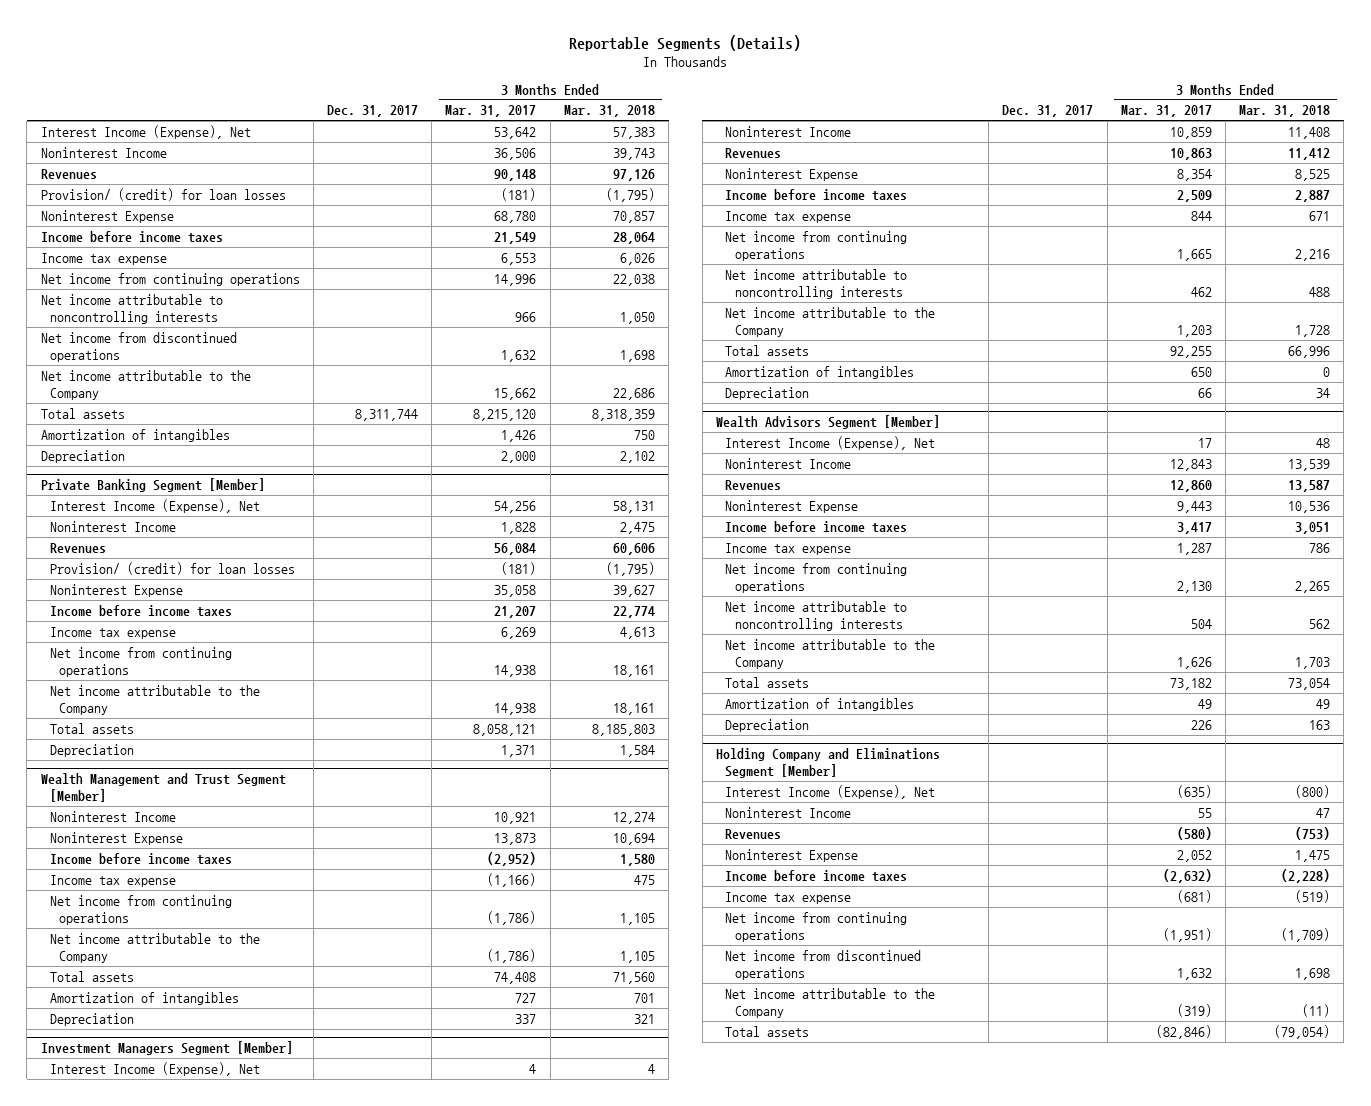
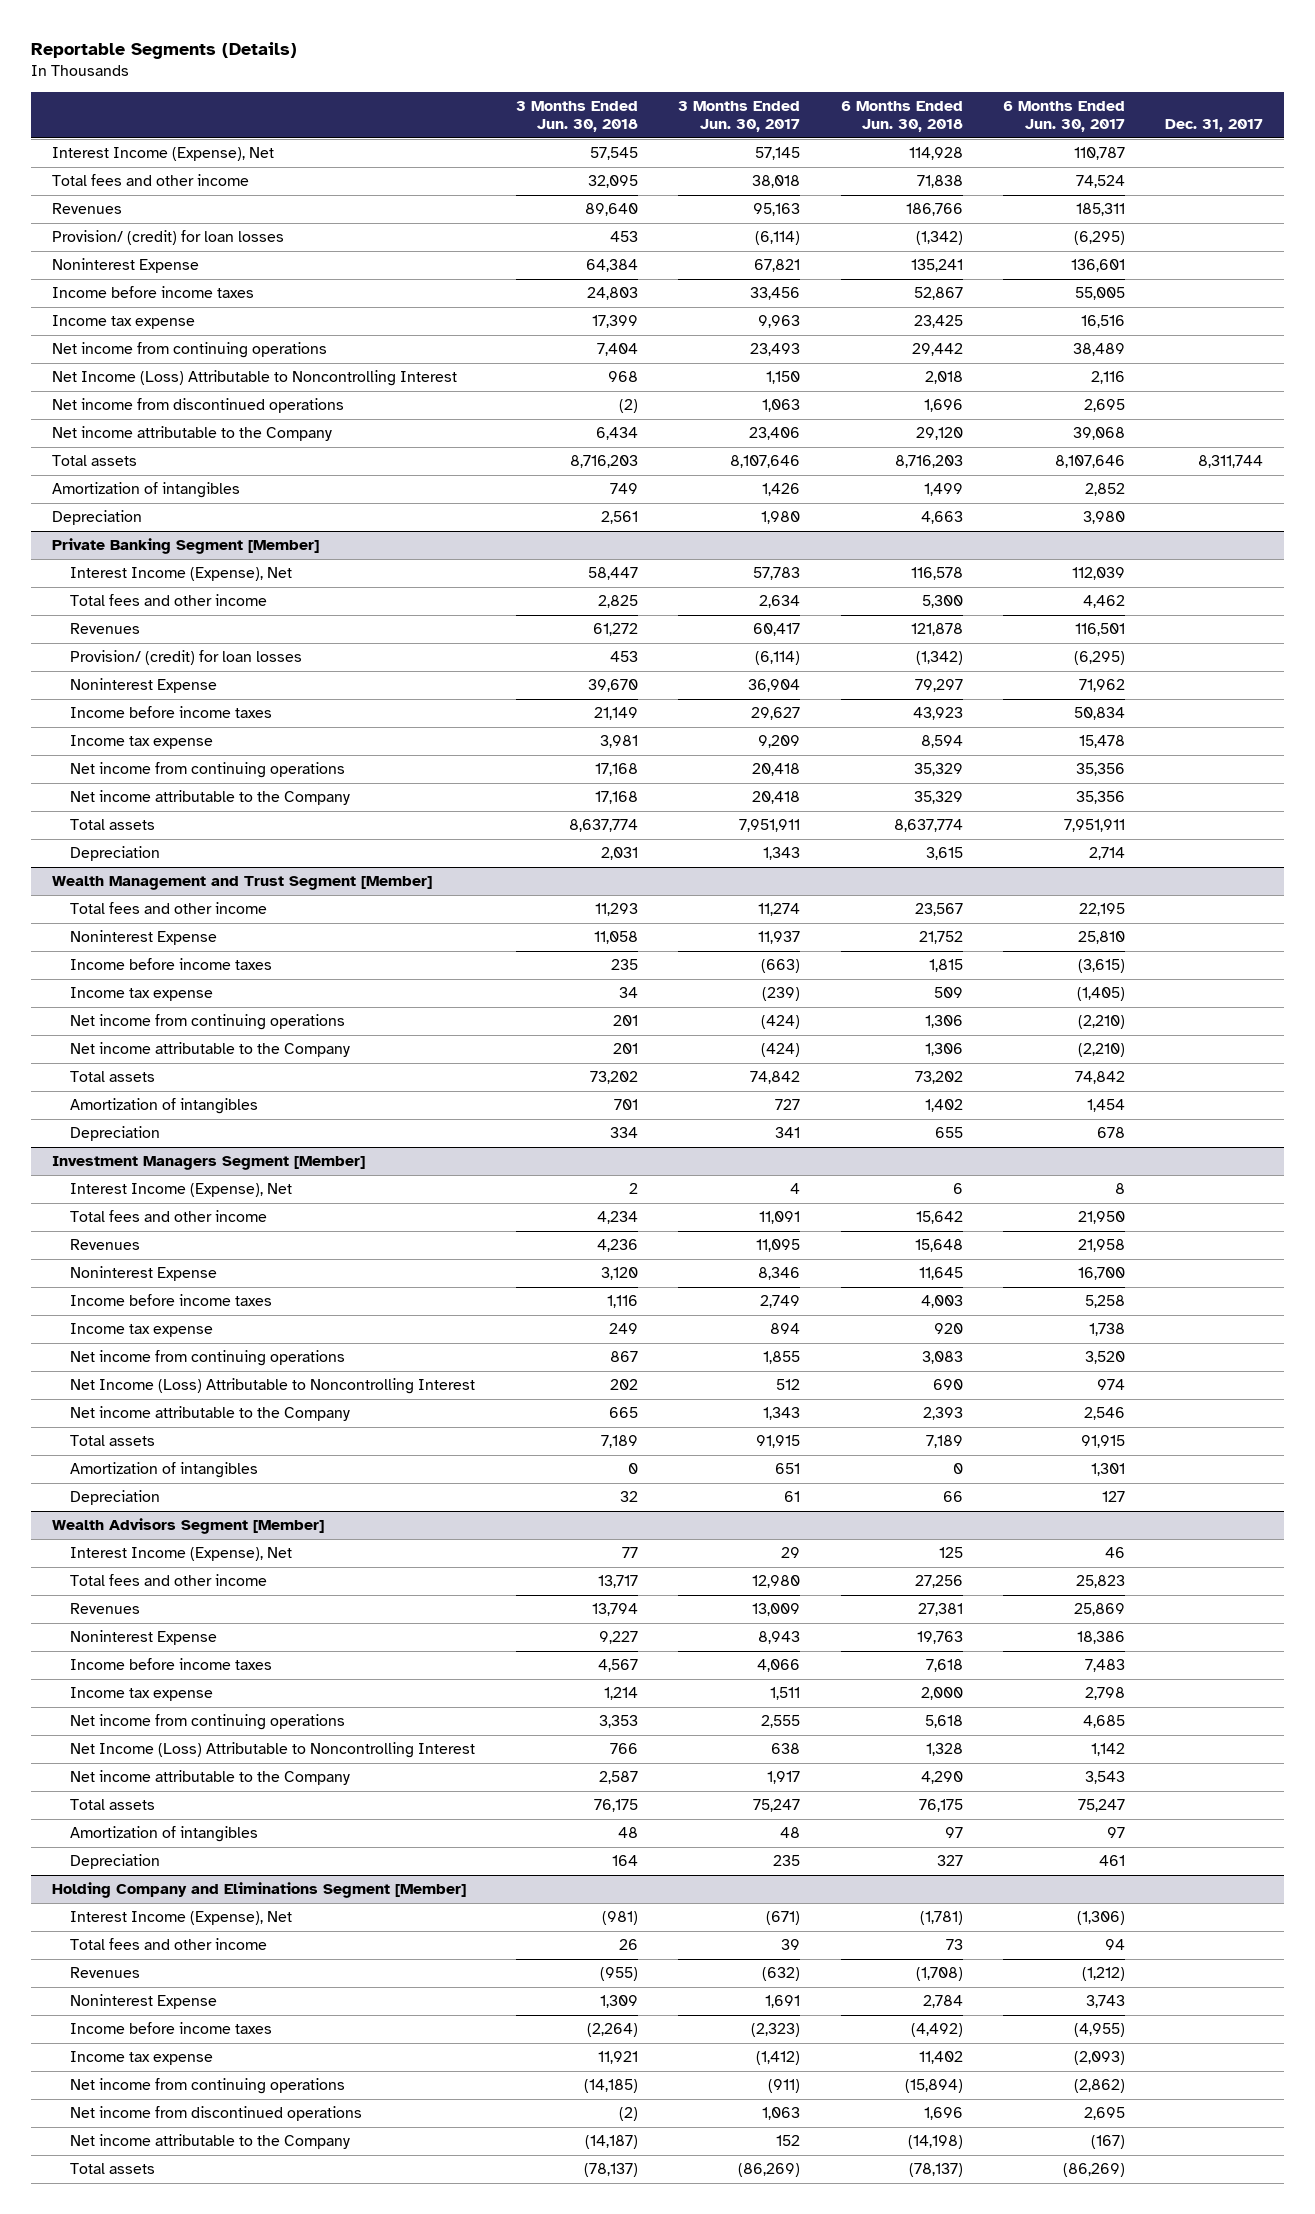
- | Dec. 31, 2017 | 3 Months Ended Mar. 31, 2017 | 3 Months Ended Mar. 31, 2018
+ | 3 Months Ended Jun. 30, 2018 | 3 Months Ended Jun. 30, 2017 | 6 Months Ended Jun. 30, 2018 | 6 Months Ended Jun. 30, 2017 | Dec. 31, 2017
- Noninterest Income | | 36,506 | 39,743
+ Total fees and other income | 32,095 | 38,018 | 71,838 | 74,524 |
- Net income attributable to noncontrolling interests | | 966 | 1,050
+ Net Income (Loss) Attributable to Noncontrolling Interest | 968 | 1,150 | 2,018 | 2,116 |
@ Private Banking Segment [Member]
- Noninterest Income | | 1,828 | 2,475
+ Total fees and other income | 2,825 | 2,634 | 5,300 | 4,462 |
@ Wealth Management and Trust Segment [Member]
- Noninterest Income | | 10,921 | 12,274
+ Total fees and other income | 11,293 | 11,274 | 23,567 | 22,195 |
@ Investment Managers Segment [Member]
- Noninterest Income | | 10,859 | 11,408
+ Total fees and other income | 4,234 | 11,091 | 15,642 | 21,950 |
- Net income attributable to noncontrolling interests | | 462 | 488
+ Net Income (Loss) Attributable to Noncontrolling Interest | 202 | 512 | 690 | 974 |
@ Wealth Advisors Segment [Member]
- Noninterest Income | | 12,843 | 13,539
+ Total fees and other income | 13,717 | 12,980 | 27,256 | 25,823 |
- Net income attributable to noncontrolling interests | | 504 | 562
+ Net Income (Loss) Attributable to Noncontrolling Interest | 766 | 638 | 1,328 | 1,142 |
@ Holding Company and Eliminations Segment [Member]
- Noninterest Income | | 55 | 47
+ Total fees and other income | 26 | 39 | 73 | 94 |

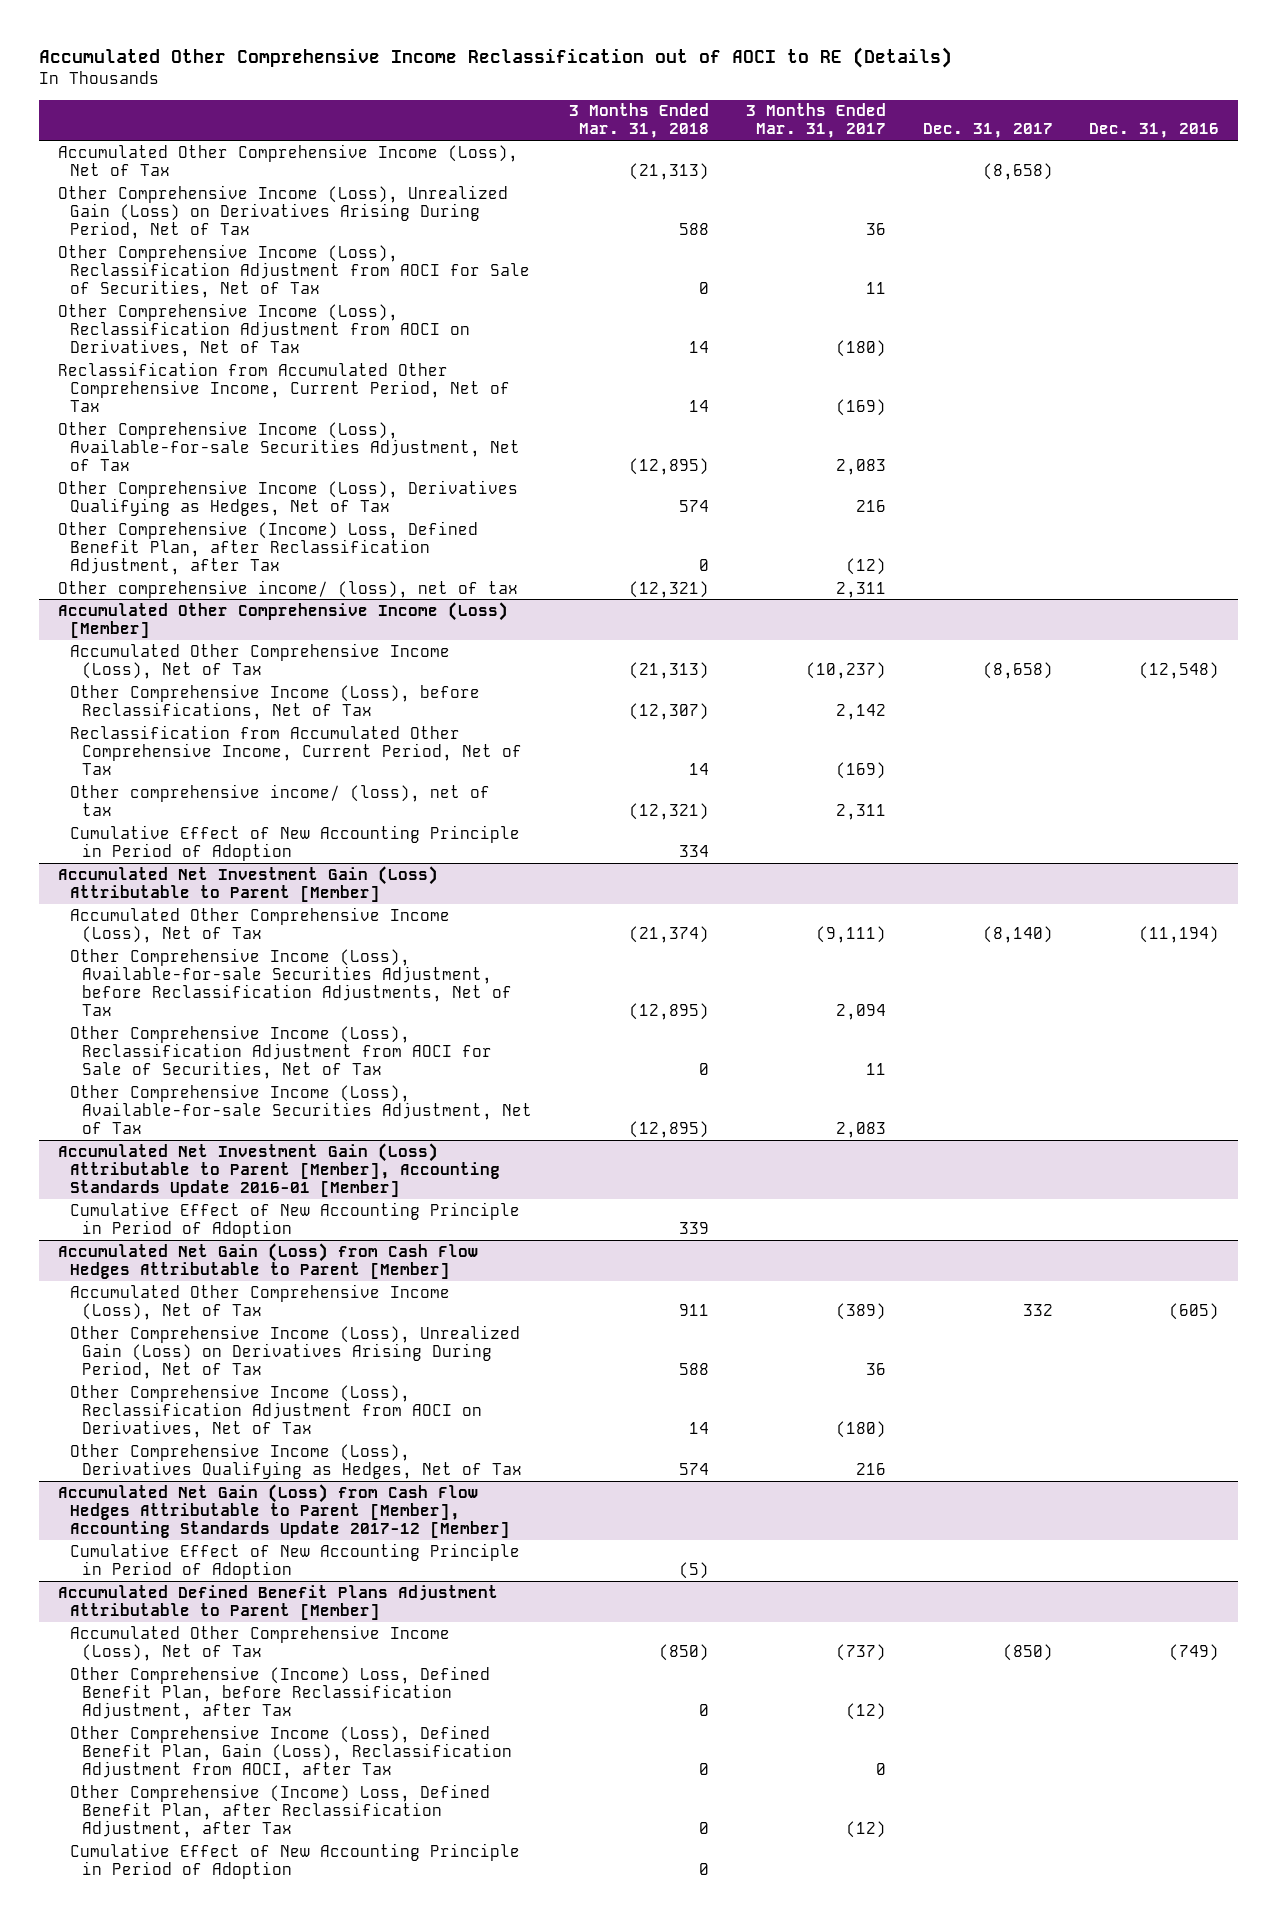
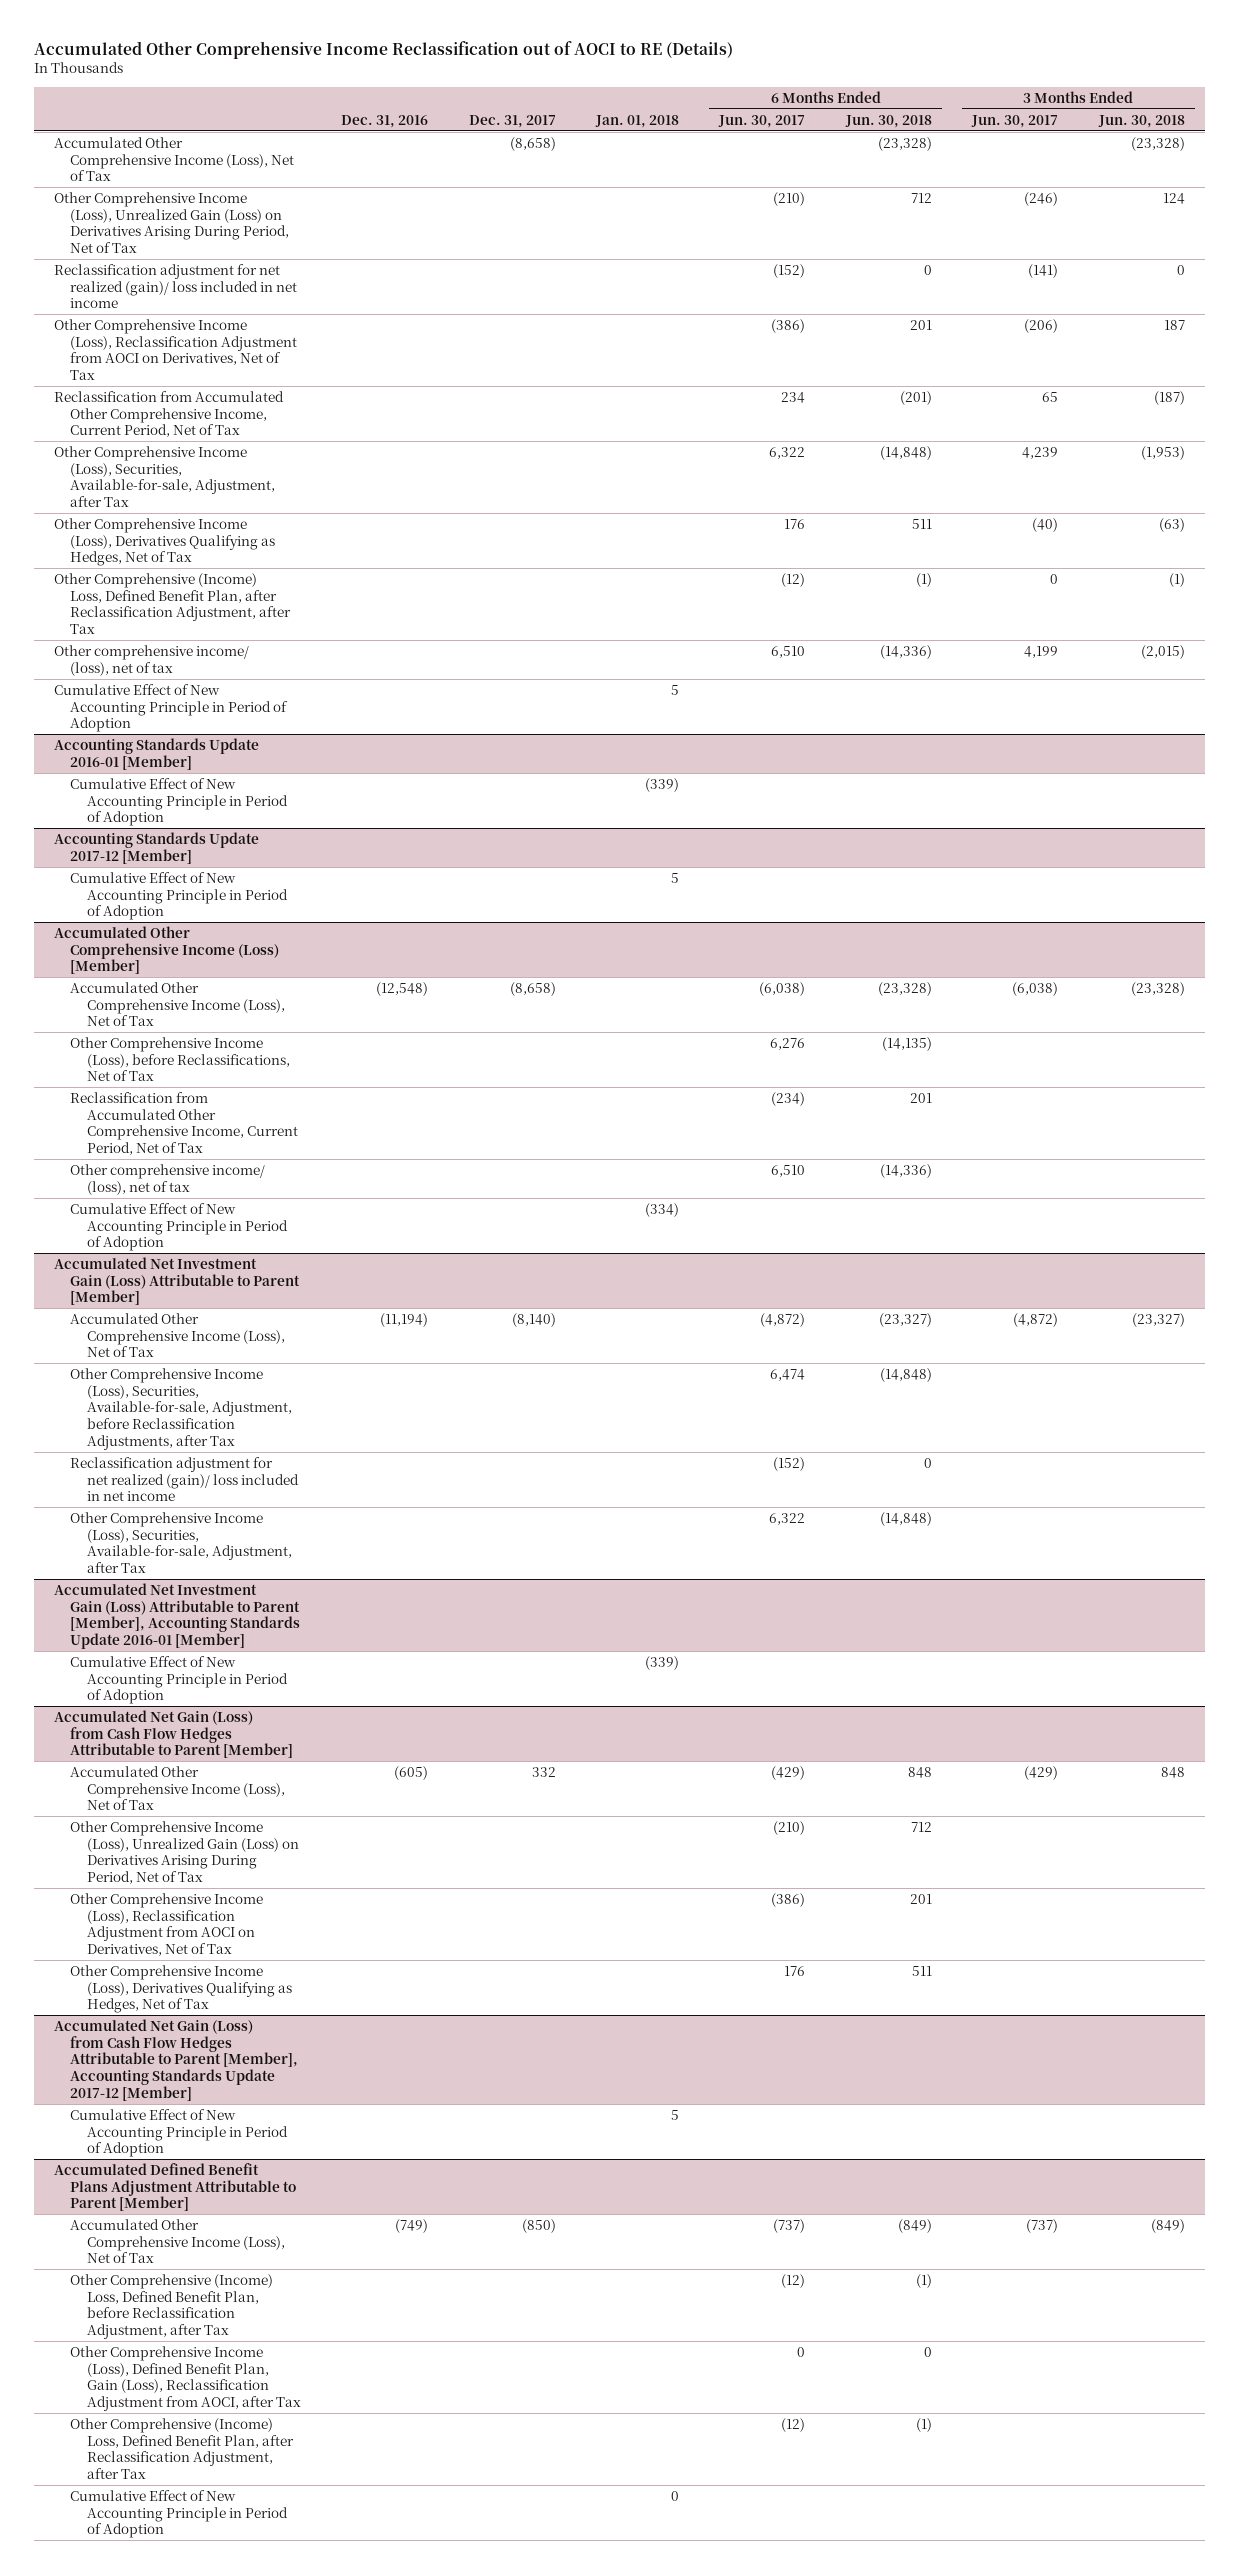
- | 3 Months Ended Mar. 31, 2018 | 3 Months Ended Mar. 31, 2017 | Dec. 31, 2017 | Dec. 31, 2016
+ | Dec. 31, 2016 | Dec. 31, 2017 | Jan. 01, 2018 | 6 Months Ended Jun. 30, 2017 | 6 Months Ended Jun. 30, 2018 | 3 Months Ended Jun. 30, 2017 | 3 Months Ended Jun. 30, 2018
- Other Comprehensive Income (Loss), Reclassification Adjustment from AOCI for Sale of Securities, Net of Tax | 0 | 11 | |
+ Reclassification adjustment for net realized (gain)/ loss included in net income | | | | (152) | 0 | (141) | 0
- Other Comprehensive Income (Loss), Available-for-sale Securities Adjustment, Net of Tax | (12,895) | 2,083 | |
+ Other Comprehensive Income (Loss), Securities, Available-for-sale, Adjustment, after Tax | | | | 6,322 | (14,848) | 4,239 | (1,953)
+ Cumulative Effect of New Accounting Principle in Period of Adoption | | | 5 | | | |
+ Accounting Standards Update 2016-01 [Member]
+ Cumulative Effect of New Accounting Principle in Period of Adoption | | | (339) | | | |
+ Accounting Standards Update 2017-12 [Member]
+ Cumulative Effect of New Accounting Principle in Period of Adoption | | | 5 | | | |
@ Accumulated Net Investment Gain (Loss) Attributable to Parent [Member]
- Other Comprehensive Income (Loss), Available-for-sale Securities Adjustment, before Reclassification Adjustments, Net of Tax | (12,895) | 2,094 | |
- Other Comprehensive Income (Loss), Reclassification Adjustment from AOCI for Sale of Securities, Net of Tax | 0 | 11 | |
- Other Comprehensive Income (Loss), Available-for-sale Securities Adjustment, Net of Tax | (12,895) | 2,083 | |
+ Other Comprehensive Income (Loss), Securities, Available-for-sale, Adjustment, before Reclassification Adjustments, after Tax | | | | 6,474 | (14,848) | |
+ Reclassification adjustment for net realized (gain)/ loss included in net income | | | | (152) | 0 | |
+ Other Comprehensive Income (Loss), Securities, Available-for-sale, Adjustment, after Tax | | | | 6,322 | (14,848) | |

